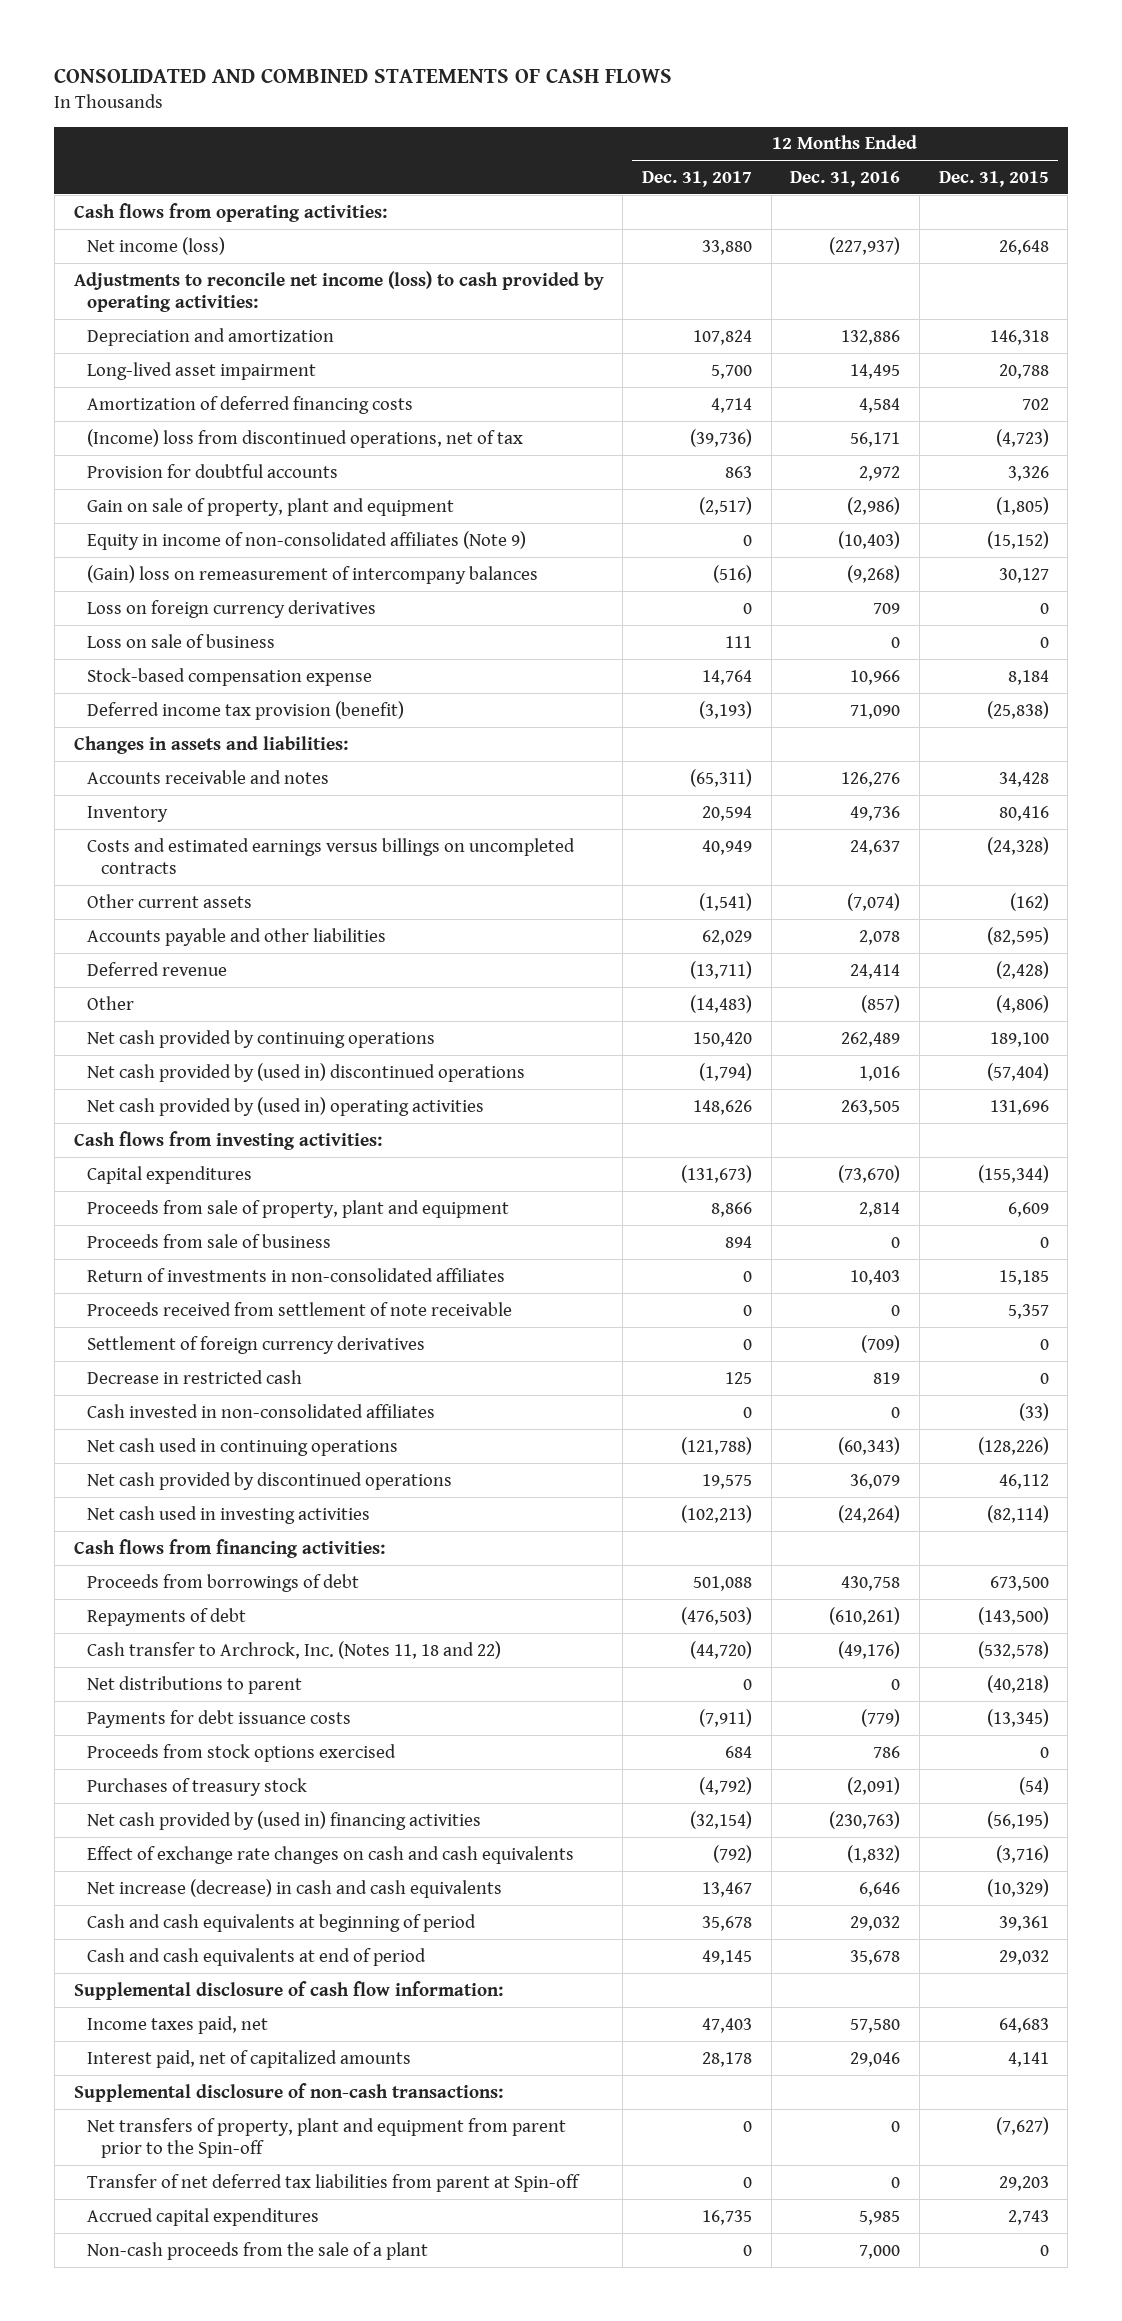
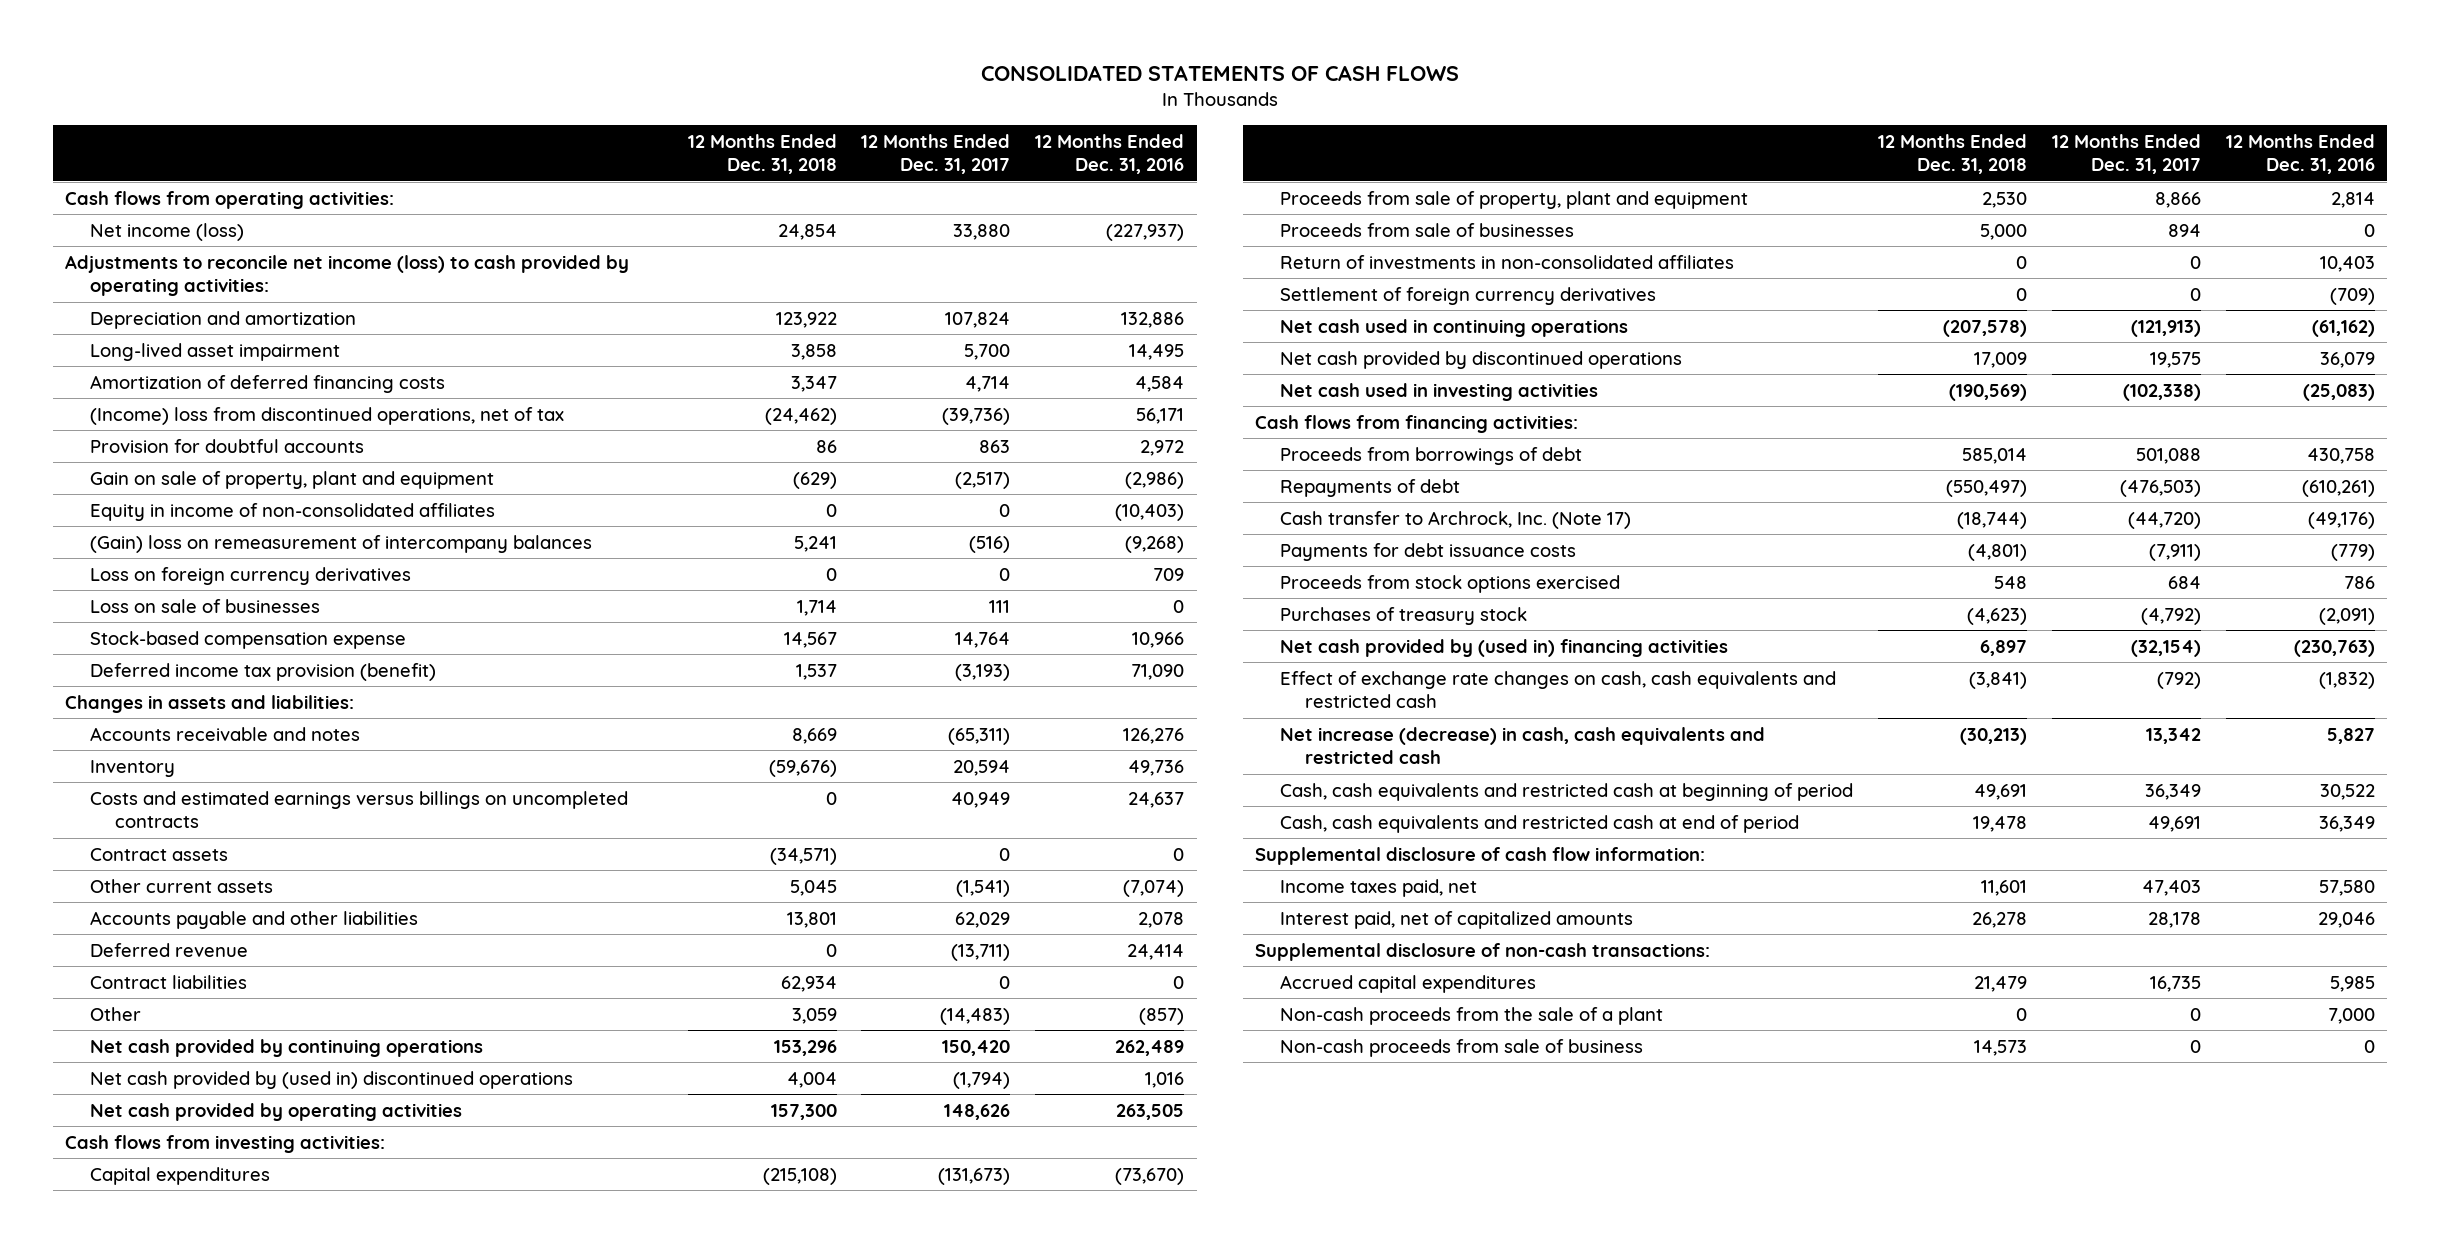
- CONSOLIDATED AND COMBINED STATEMENTS OF CASH FLOWS
+ CONSOLIDATED STATEMENTS OF CASH FLOWS
- | 12 Months Ended Dec. 31, 2017 | 12 Months Ended Dec. 31, 2016 | 12 Months Ended Dec. 31, 2015
+ | 12 Months Ended Dec. 31, 2018 | 12 Months Ended Dec. 31, 2017 | 12 Months Ended Dec. 31, 2016
- Equity in income of non-consolidated affiliates (Note 9) | 0 | (10,403) | (15,152)
+ Equity in income of non-consolidated affiliates | 0 | 0 | (10,403)
- Loss on sale of business | 111 | 0 | 0
+ Loss on sale of businesses | 1,714 | 111 | 0
+ Contract assets | (34,571) | 0 | 0
+ Contract liabilities | 62,934 | 0 | 0
- Net cash provided by (used in) operating activities | 148,626 | 263,505 | 131,696
+ Net cash provided by operating activities | 157,300 | 148,626 | 263,505
- Proceeds from sale of business | 894 | 0 | 0
+ Proceeds from sale of businesses | 5,000 | 894 | 0
- Proceeds received from settlement of note receivable | 0 | 0 | 5,357
- Decrease in restricted cash | 125 | 819 | 0
- Cash invested in non-consolidated affiliates | 0 | 0 | (33)
- Net cash used in continuing operations | (121,788) | (60,343) | (128,226)
+ Net cash used in continuing operations | (207,578) | (121,913) | (61,162)
- Net cash used in investing activities | (102,213) | (24,264) | (82,114)
+ Net cash used in investing activities | (190,569) | (102,338) | (25,083)
- Cash transfer to Archrock, Inc. (Notes 11, 18 and 22) | (44,720) | (49,176) | (532,578)
- Net distributions to parent | 0 | 0 | (40,218)
+ Cash transfer to Archrock, Inc. (Note 17) | (18,744) | (44,720) | (49,176)
- Effect of exchange rate changes on cash and cash equivalents | (792) | (1,832) | (3,716)
- Net increase (decrease) in cash and cash equivalents | 13,467 | 6,646 | (10,329)
- Cash and cash equivalents at beginning of period | 35,678 | 29,032 | 39,361
- Cash and cash equivalents at end of period | 49,145 | 35,678 | 29,032
+ Effect of exchange rate changes on cash, cash equivalents and restricted cash | (3,841) | (792) | (1,832)
+ Net increase (decrease) in cash, cash equivalents and restricted cash | (30,213) | 13,342 | 5,827
+ Cash, cash equivalents and restricted cash at beginning of period | 49,691 | 36,349 | 30,522
+ Cash, cash equivalents and restricted cash at end of period | 19,478 | 49,691 | 36,349
- Net transfers of property, plant and equipment from parent prior to the Spin-off | 0 | 0 | (7,627)
- Transfer of net deferred tax liabilities from parent at Spin-off | 0 | 0 | 29,203
+ Non-cash proceeds from sale of business | 14,573 | 0 | 0

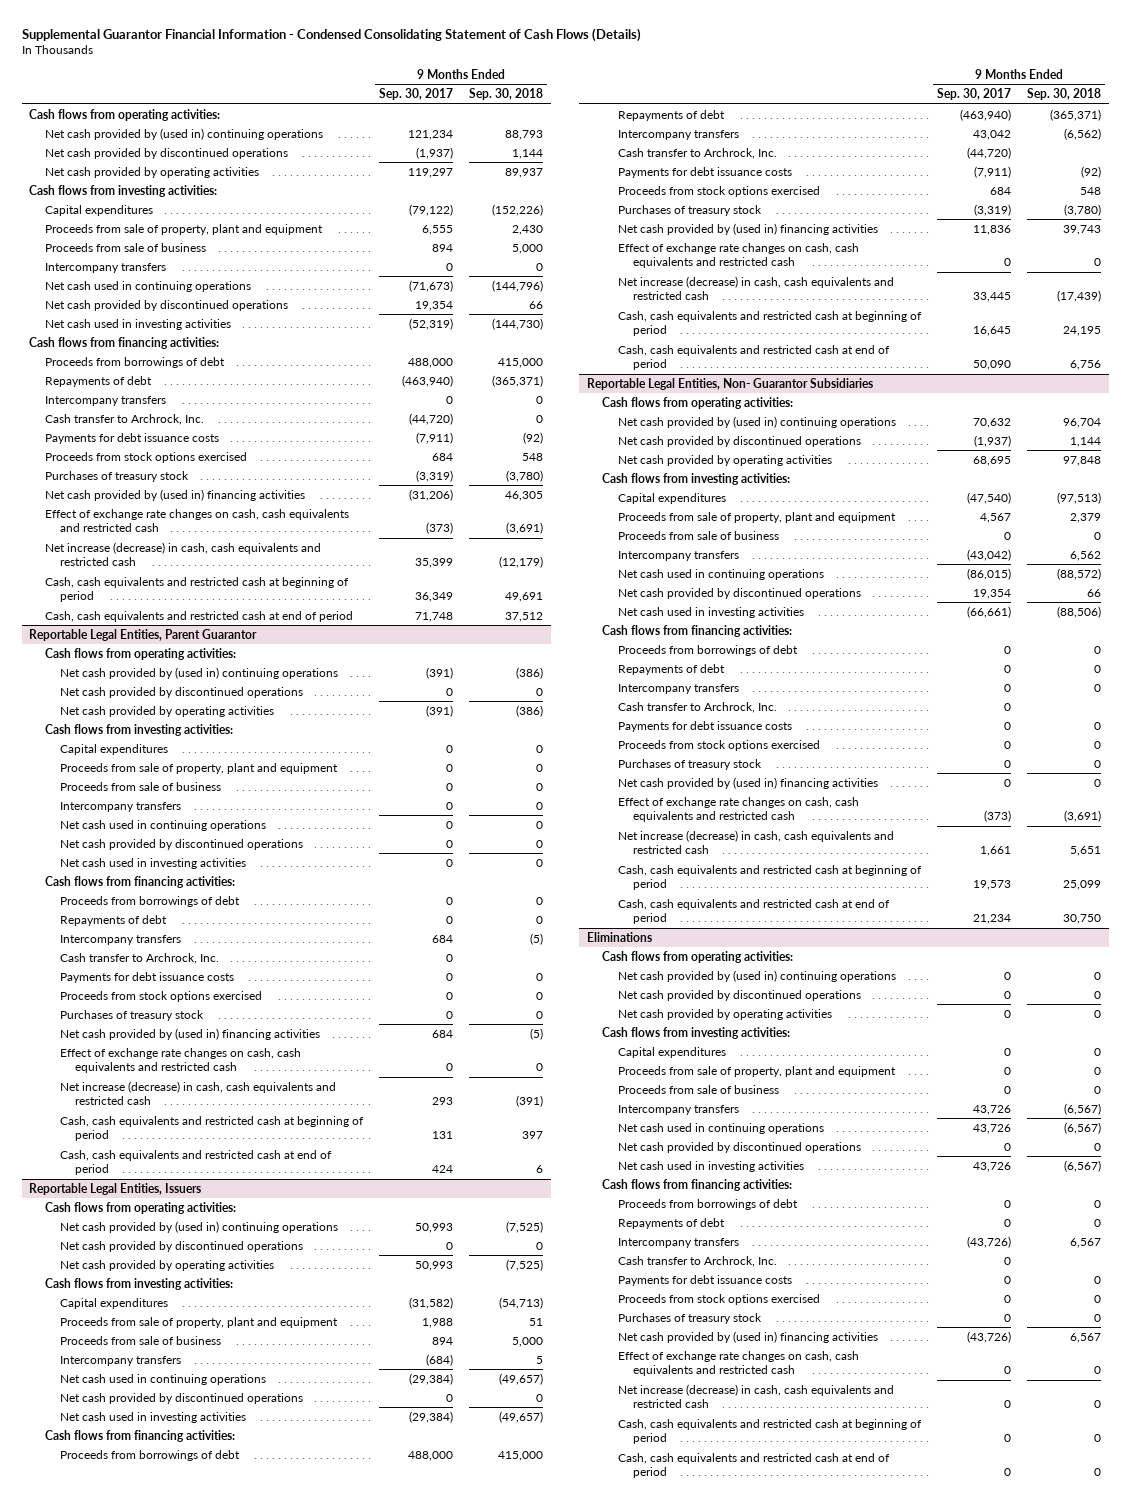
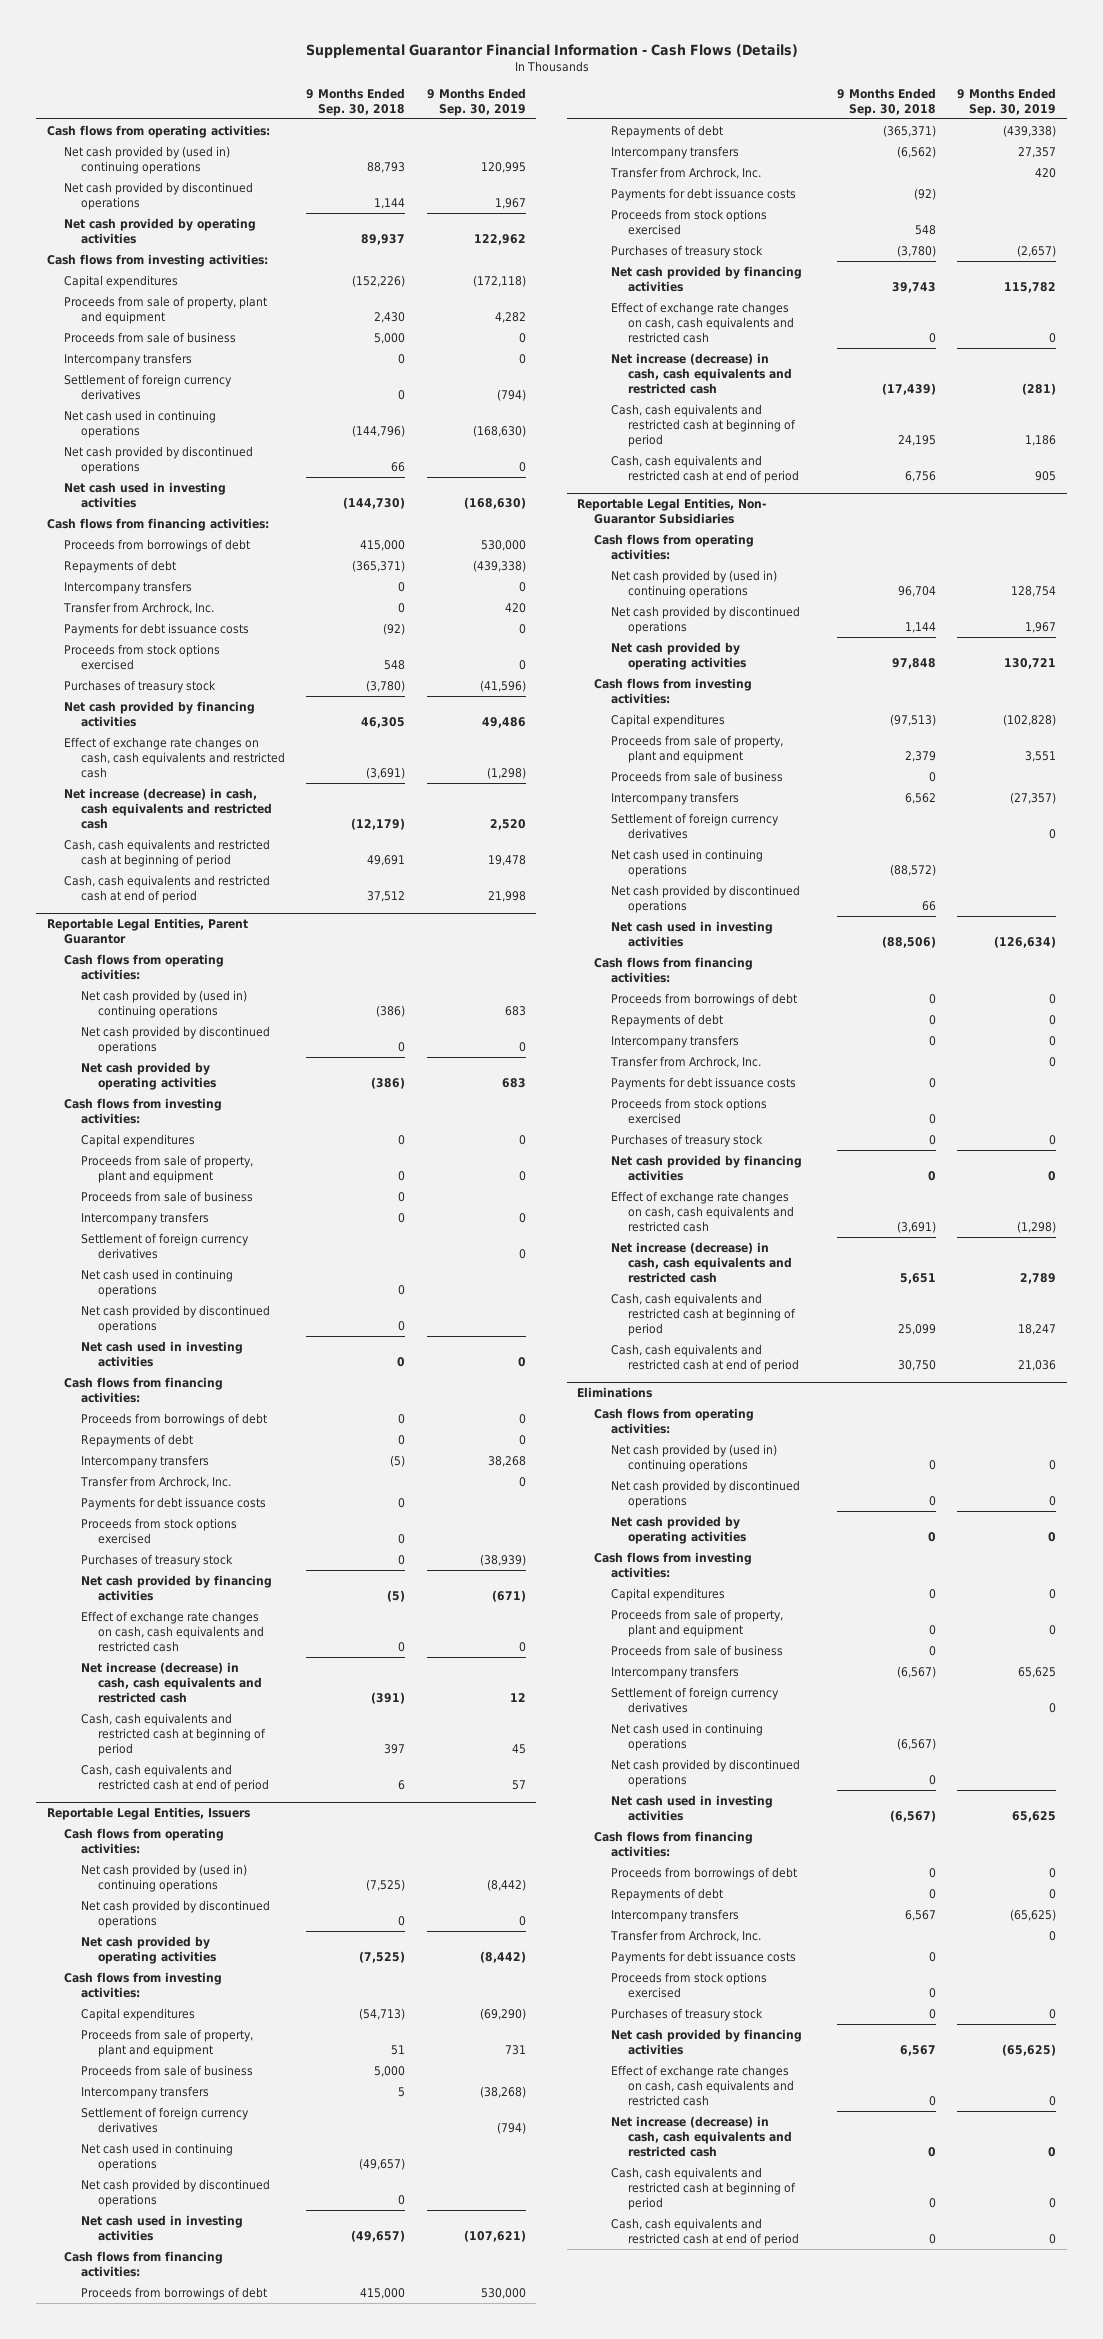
- Supplemental Guarantor Financial Information - Condensed Consolidating Statement of Cash Flows (Details)
+ Supplemental Guarantor Financial Information - Cash Flows (Details)
- | 9 Months Ended Sep. 30, 2017 | 9 Months Ended Sep. 30, 2018
+ | 9 Months Ended Sep. 30, 2018 | 9 Months Ended Sep. 30, 2019
+ Settlement of foreign currency derivatives | 0 | (794)
- Cash transfer to Archrock, Inc. | (44,720) | 0
+ Transfer from Archrock, Inc. | 0 | 420
- Net cash provided by (used in) financing activities | (31,206) | 46,305
+ Net cash provided by financing activities | 46,305 | 49,486
@ Reportable Legal Entities, Parent Guarantor
+ Settlement of foreign currency derivatives | | 0
- Cash transfer to Archrock, Inc. | 0 |
+ Transfer from Archrock, Inc. | | 0
- Net cash provided by (used in) financing activities | 684 | (5)
+ Net cash provided by financing activities | (5) | (671)
@ Reportable Legal Entities, Issuers
+ Settlement of foreign currency derivatives | | (794)
- Cash transfer to Archrock, Inc. | (44,720) |
+ Transfer from Archrock, Inc. | | 420
- Net cash provided by (used in) financing activities | 11,836 | 39,743
+ Net cash provided by financing activities | 39,743 | 115,782
@ Reportable Legal Entities, Non- Guarantor Subsidiaries
+ Settlement of foreign currency derivatives | | 0
- Cash transfer to Archrock, Inc. | 0 |
+ Transfer from Archrock, Inc. | | 0
- Net cash provided by (used in) financing activities | 0 | 0
+ Net cash provided by financing activities | 0 | 0
@ Eliminations
+ Settlement of foreign currency derivatives | | 0
- Cash transfer to Archrock, Inc. | 0 |
+ Transfer from Archrock, Inc. | | 0
- Net cash provided by (used in) financing activities | (43,726) | 6,567
+ Net cash provided by financing activities | 6,567 | (65,625)

